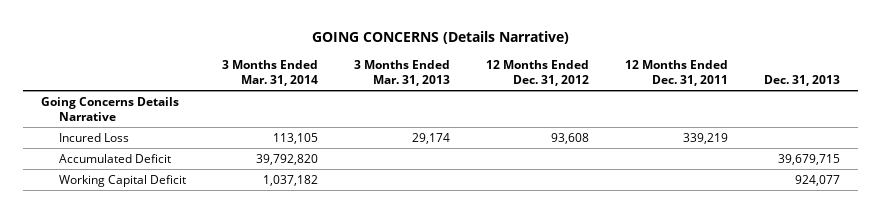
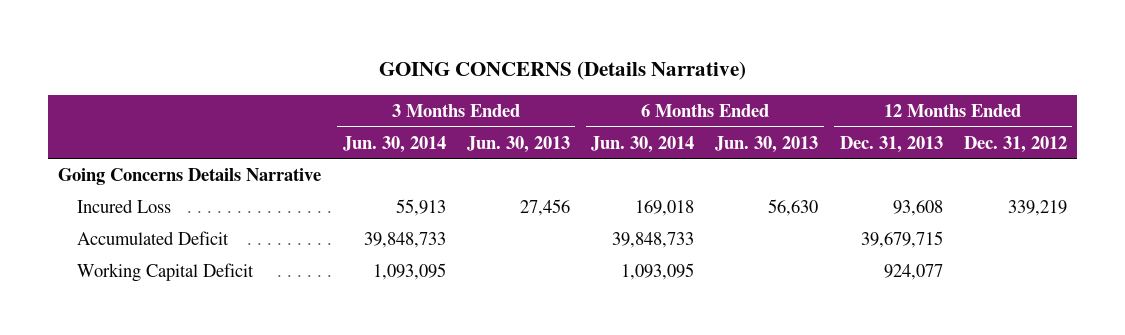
- | 3 Months Ended Mar. 31, 2014 | 3 Months Ended Mar. 31, 2013 | 12 Months Ended Dec. 31, 2012 | 12 Months Ended Dec. 31, 2011 | Dec. 31, 2013
+ | 3 Months Ended Jun. 30, 2014 | 3 Months Ended Jun. 30, 2013 | 6 Months Ended Jun. 30, 2014 | 6 Months Ended Jun. 30, 2013 | 12 Months Ended Dec. 31, 2013 | 12 Months Ended Dec. 31, 2012
- Incured Loss | 113,105 | 29,174 | 93,608 | 339,219 |
+ Incured Loss | 55,913 | 27,456 | 169,018 | 56,630 | 93,608 | 339,219

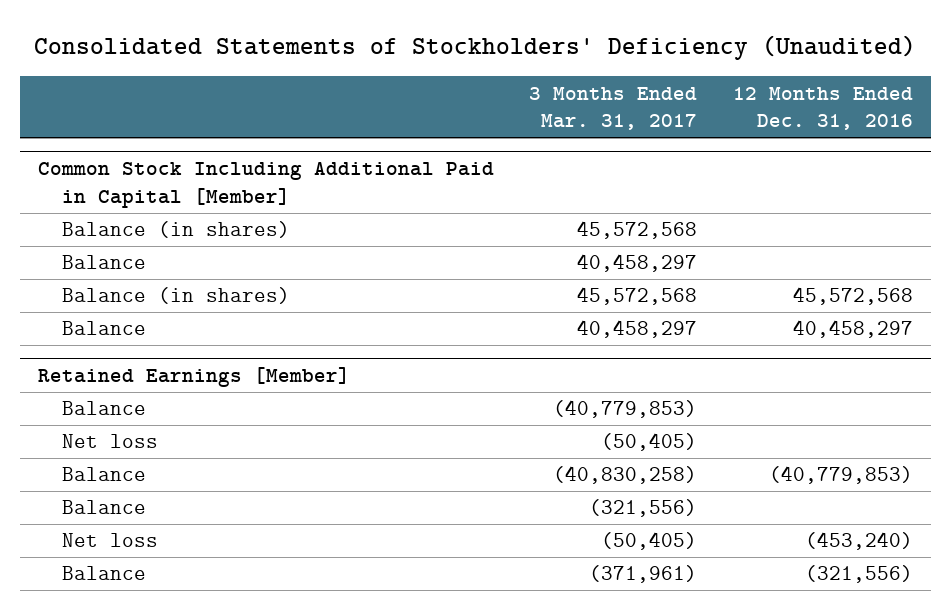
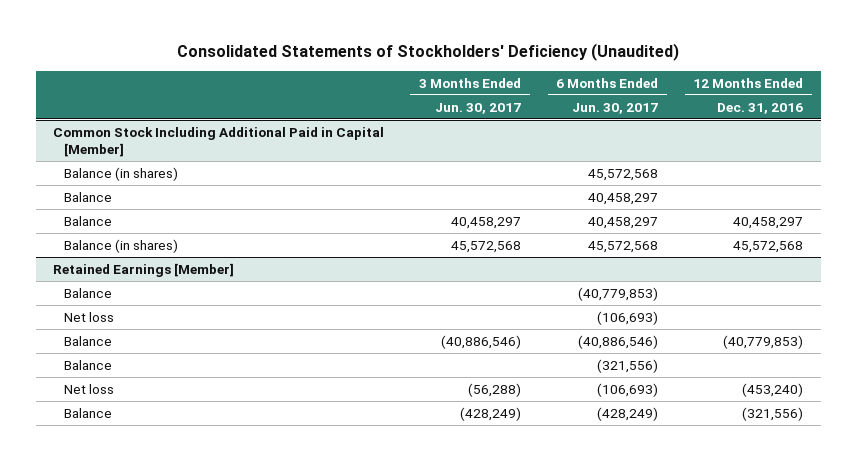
- | 3 Months Ended Mar. 31, 2017 | 12 Months Ended Dec. 31, 2016
+ | 3 Months Ended Jun. 30, 2017 | 6 Months Ended Jun. 30, 2017 | 12 Months Ended Dec. 31, 2016
@ Common Stock Including Additional Paid in Capital [Member]
moved down: Balance (in shares) | 45,572,568 | 45,572,568 | 45,572,568

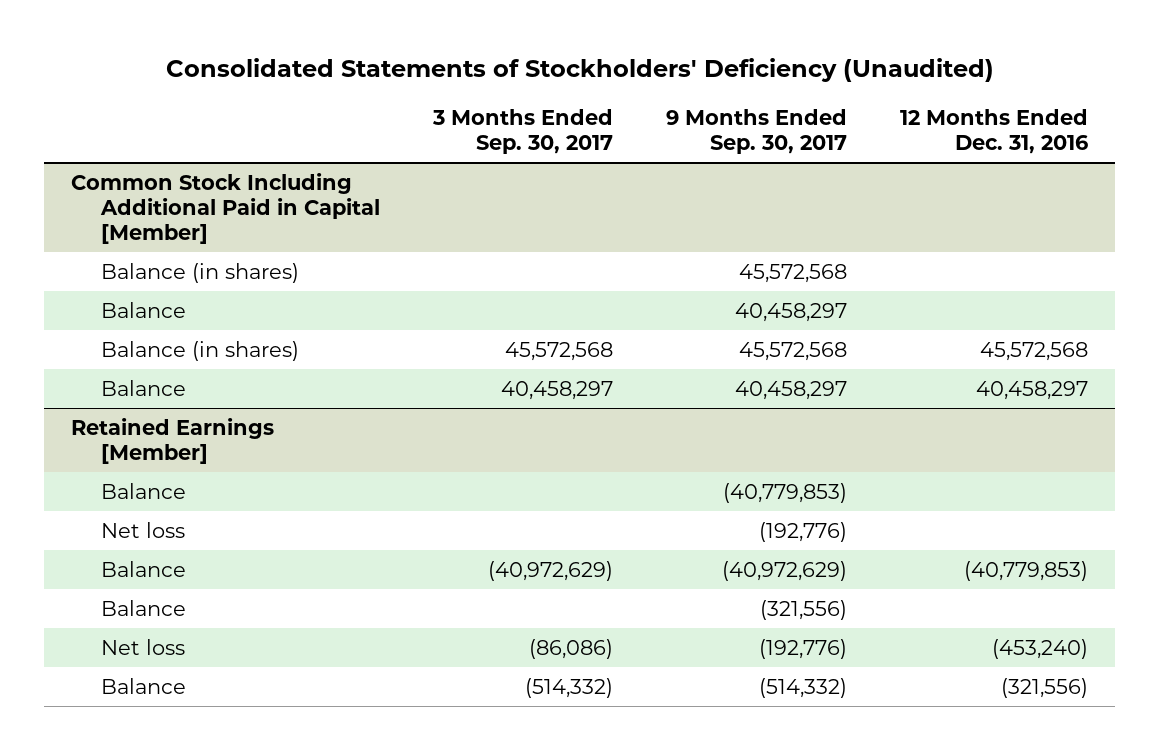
- | 3 Months Ended Jun. 30, 2017 | 6 Months Ended Jun. 30, 2017 | 12 Months Ended Dec. 31, 2016
+ | 3 Months Ended Sep. 30, 2017 | 9 Months Ended Sep. 30, 2017 | 12 Months Ended Dec. 31, 2016
@ Common Stock Including Additional Paid in Capital [Member]
moved down: Balance | 40,458,297 | 40,458,297 | 40,458,297

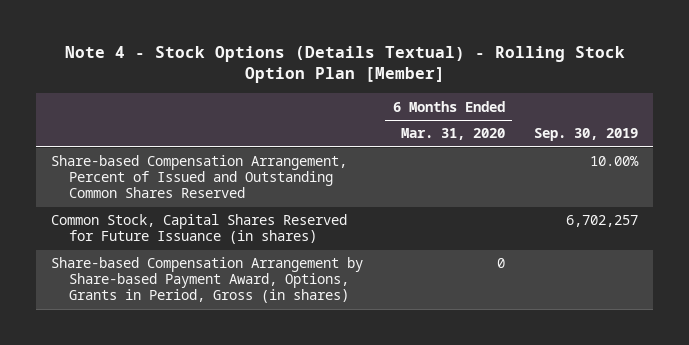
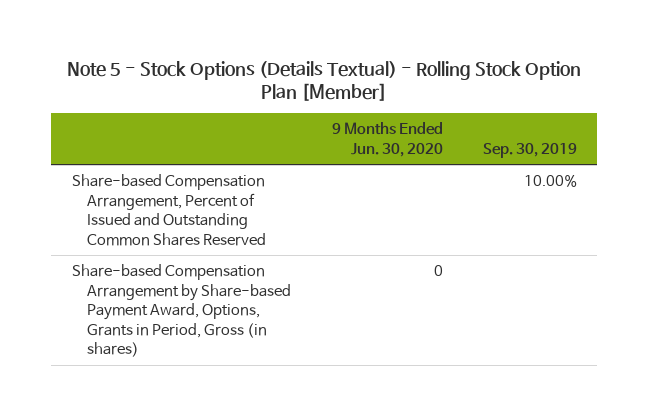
- Note 4 - Stock Options (Details Textual) - Rolling Stock Option Plan [Member]
+ Note 5 - Stock Options (Details Textual) - Rolling Stock Option Plan [Member]
- | 6 Months Ended Mar. 31, 2020 | Sep. 30, 2019
+ | 9 Months Ended Jun. 30, 2020 | Sep. 30, 2019
- Common Stock, Capital Shares Reserved for Future Issuance (in shares) | | 6,702,257

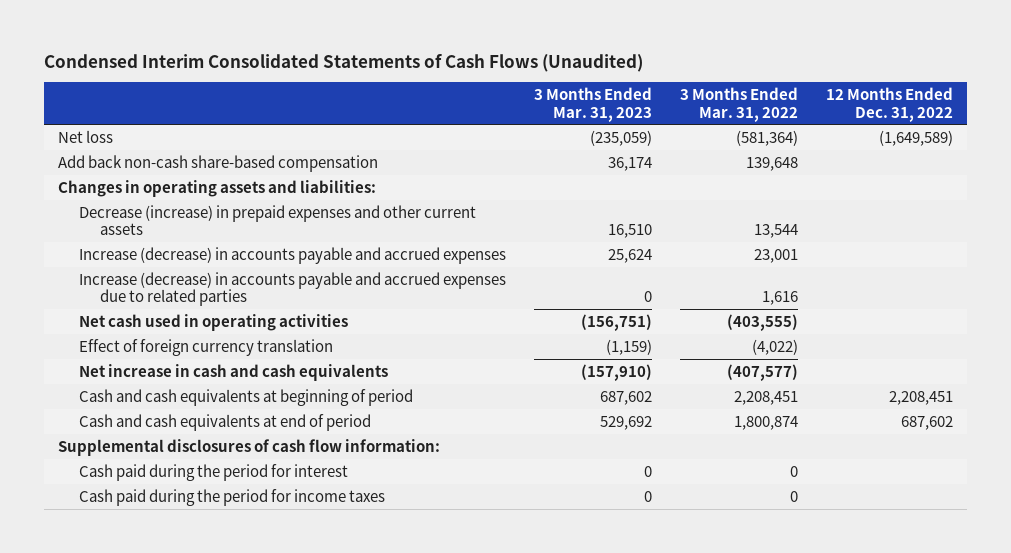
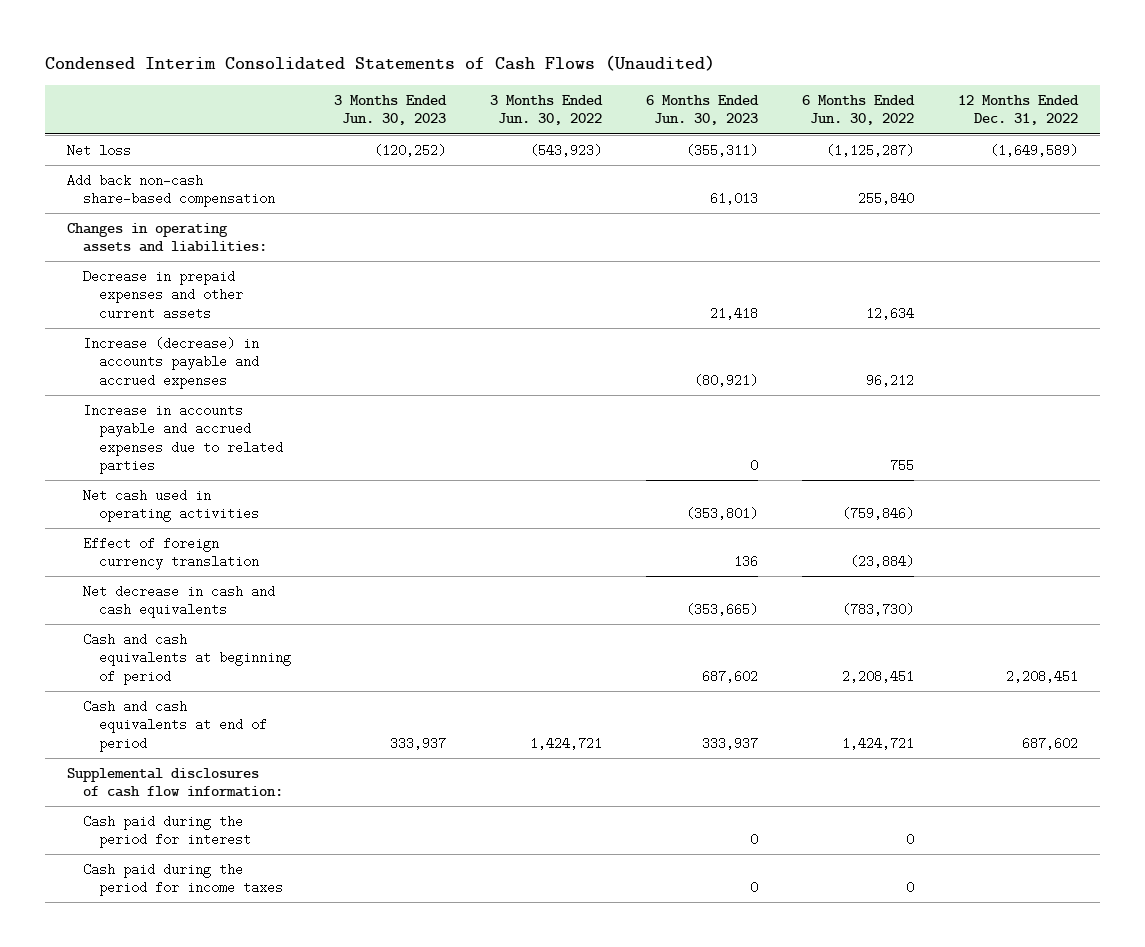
- | 3 Months Ended Mar. 31, 2023 | 3 Months Ended Mar. 31, 2022 | 12 Months Ended Dec. 31, 2022
+ | 3 Months Ended Jun. 30, 2023 | 3 Months Ended Jun. 30, 2022 | 6 Months Ended Jun. 30, 2023 | 6 Months Ended Jun. 30, 2022 | 12 Months Ended Dec. 31, 2022
- Decrease (increase) in prepaid expenses and other current assets | 16,510 | 13,544 |
+ Decrease in prepaid expenses and other current assets | | | 21,418 | 12,634 |
- Increase (decrease) in accounts payable and accrued expenses due to related parties | 0 | 1,616 |
+ Increase in accounts payable and accrued expenses due to related parties | | | 0 | 755 |
- Net increase in cash and cash equivalents | (157,910) | (407,577) |
+ Net decrease in cash and cash equivalents | | | (353,665) | (783,730) |

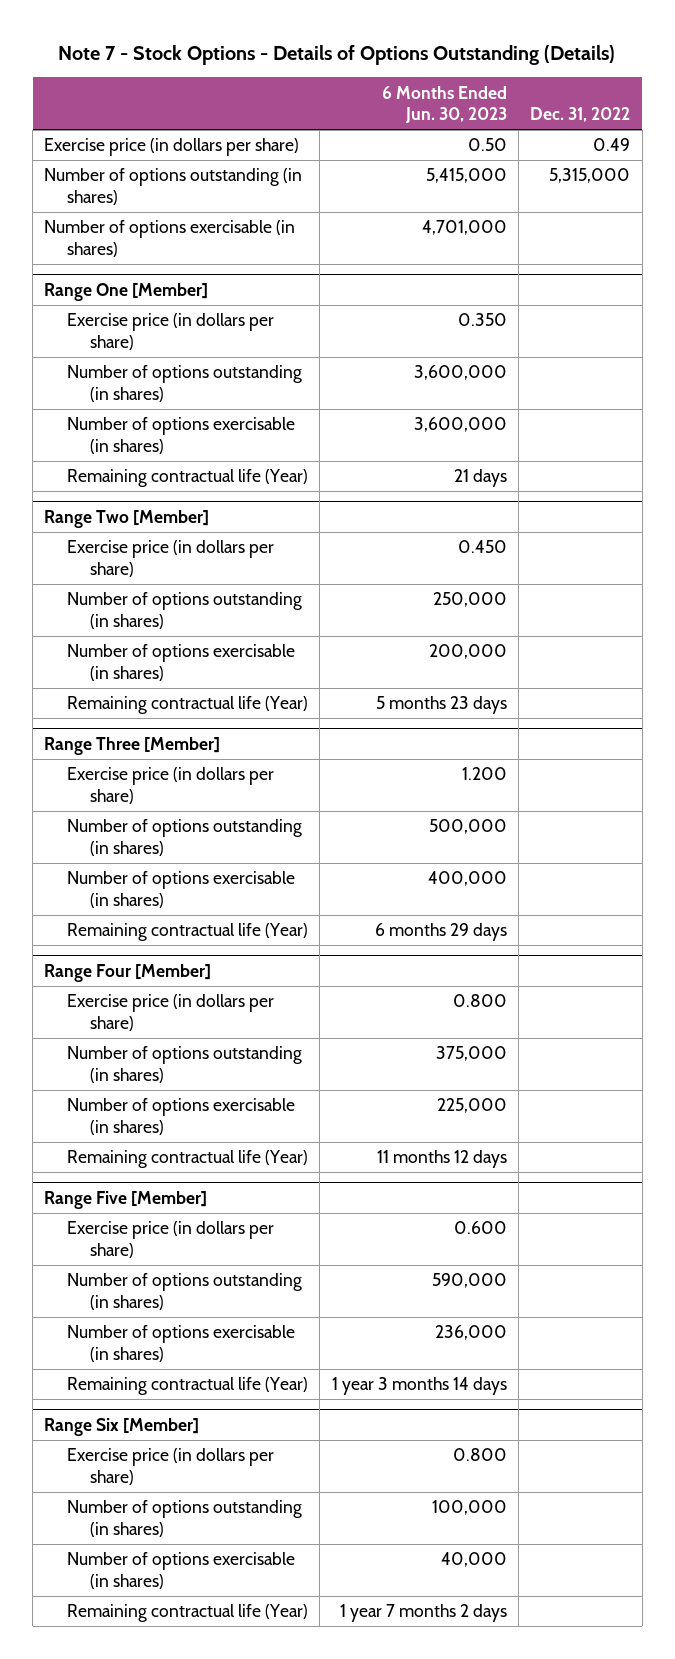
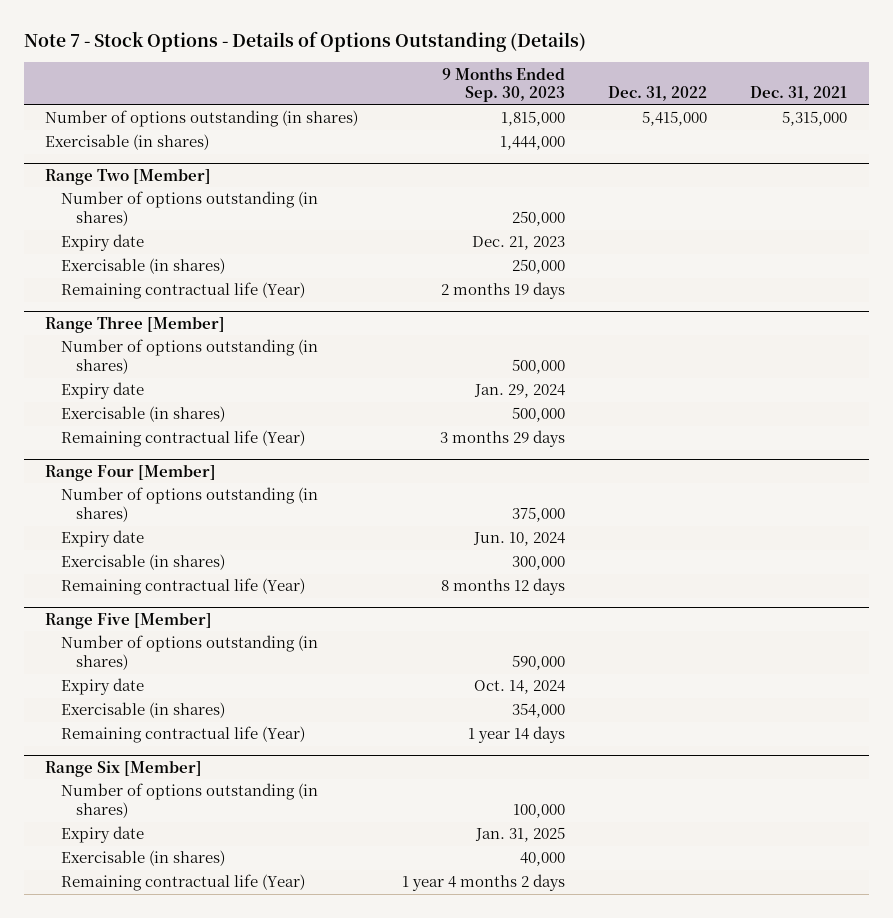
- | 6 Months Ended Jun. 30, 2023 | Dec. 31, 2022
+ | 9 Months Ended Sep. 30, 2023 | Dec. 31, 2022 | Dec. 31, 2021
- Exercise price (in dollars per share) | 0.50 | 0.49
- Number of options outstanding (in shares) | 5,415,000 | 5,315,000
- Number of options exercisable (in shares) | 4,701,000 |
- Range One [Member]
- Exercise price (in dollars per share) | 0.350 |
- Number of options outstanding (in shares) | 3,600,000 |
- Number of options exercisable (in shares) | 3,600,000 |
- Remaining contractual life (Year) | 21 days |
+ Number of options outstanding (in shares) | 1,815,000 | 5,415,000 | 5,315,000
+ Exercisable (in shares) | 1,444,000 | |
@ Range Two [Member]
- Exercise price (in dollars per share) | 0.450 |
- Number of options exercisable (in shares) | 200,000 |
+ Expiry date | Dec. 21, 2023 | |
+ Exercisable (in shares) | 250,000 | |
@ Range Three [Member]
- Exercise price (in dollars per share) | 1.200 |
- Number of options exercisable (in shares) | 400,000 |
+ Expiry date | Jan. 29, 2024 | |
+ Exercisable (in shares) | 500,000 | |
@ Range Four [Member]
- Exercise price (in dollars per share) | 0.800 |
- Number of options exercisable (in shares) | 225,000 |
+ Expiry date | Jun. 10, 2024 | |
+ Exercisable (in shares) | 300,000 | |
@ Range Five [Member]
- Exercise price (in dollars per share) | 0.600 |
- Number of options exercisable (in shares) | 236,000 |
+ Expiry date | Oct. 14, 2024 | |
+ Exercisable (in shares) | 354,000 | |
@ Range Six [Member]
- Exercise price (in dollars per share) | 0.800 |
- Number of options exercisable (in shares) | 40,000 |
+ Expiry date | Jan. 31, 2025 | |
+ Exercisable (in shares) | 40,000 | |

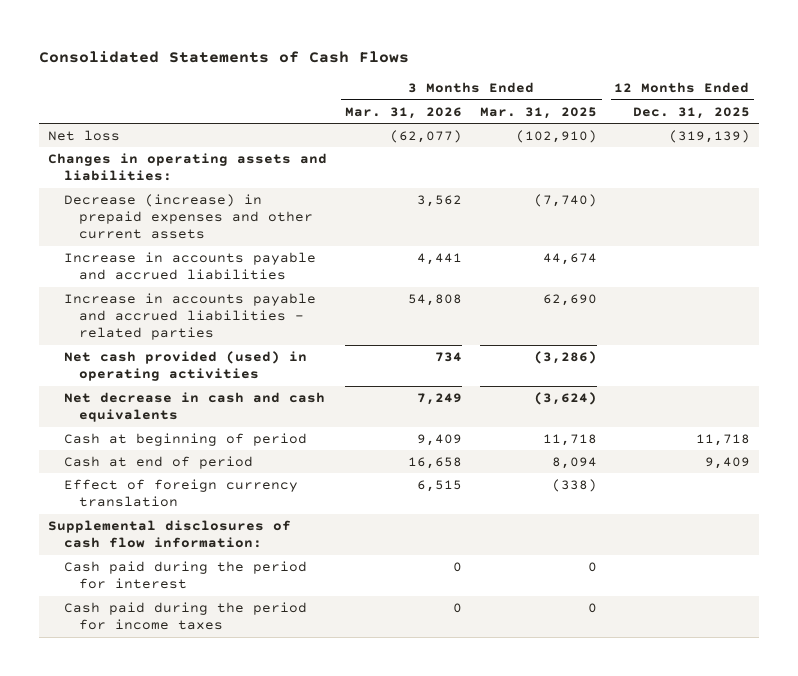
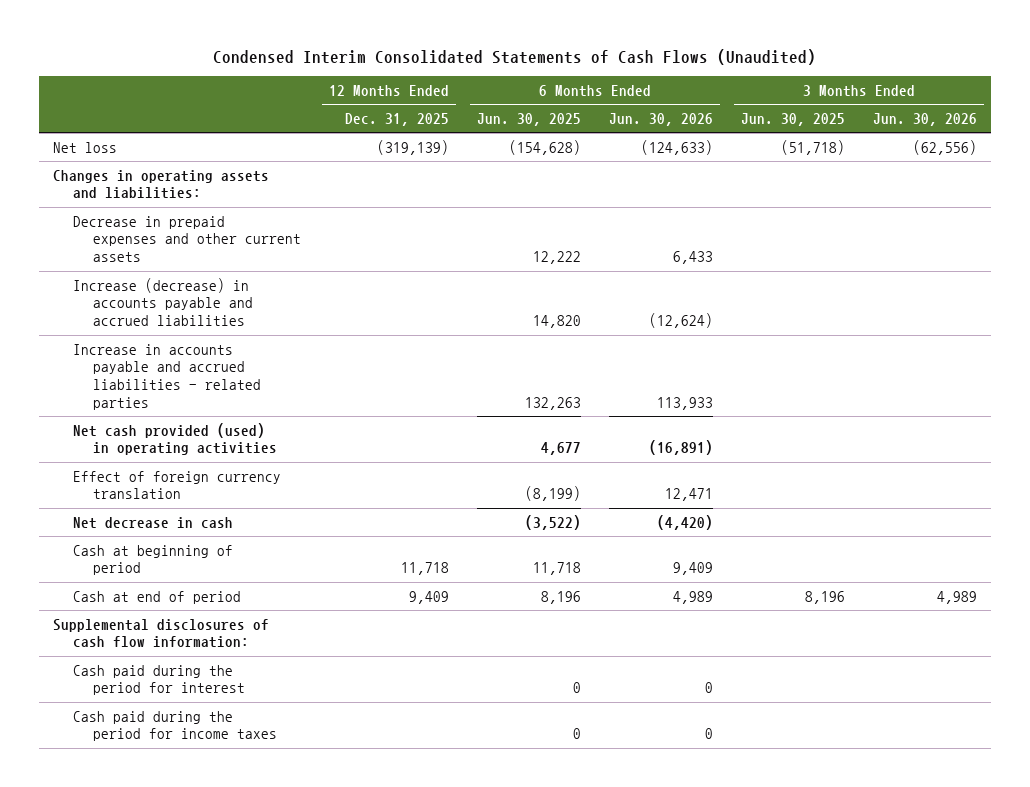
- Consolidated Statements of Cash Flows
+ Condensed Interim Consolidated Statements of Cash Flows (Unaudited)
- | 3 Months Ended Mar. 31, 2026 | 3 Months Ended Mar. 31, 2025 | 12 Months Ended Dec. 31, 2025
+ | 12 Months Ended Dec. 31, 2025 | 6 Months Ended Jun. 30, 2025 | 6 Months Ended Jun. 30, 2026 | 3 Months Ended Jun. 30, 2025 | 3 Months Ended Jun. 30, 2026
- Decrease (increase) in prepaid expenses and other current assets | 3,562 | (7,740) |
- Increase in accounts payable and accrued liabilities | 4,441 | 44,674 |
+ Decrease in prepaid expenses and other current assets | | 12,222 | 6,433 | |
+ Increase (decrease) in accounts payable and accrued liabilities | | 14,820 | (12,624) | |
- Net decrease in cash and cash equivalents | 7,249 | (3,624) |
moved up: Effect of foreign currency translation | | (8,199) | 12,471 | |
+ Net decrease in cash | | (3,522) | (4,420) | |

